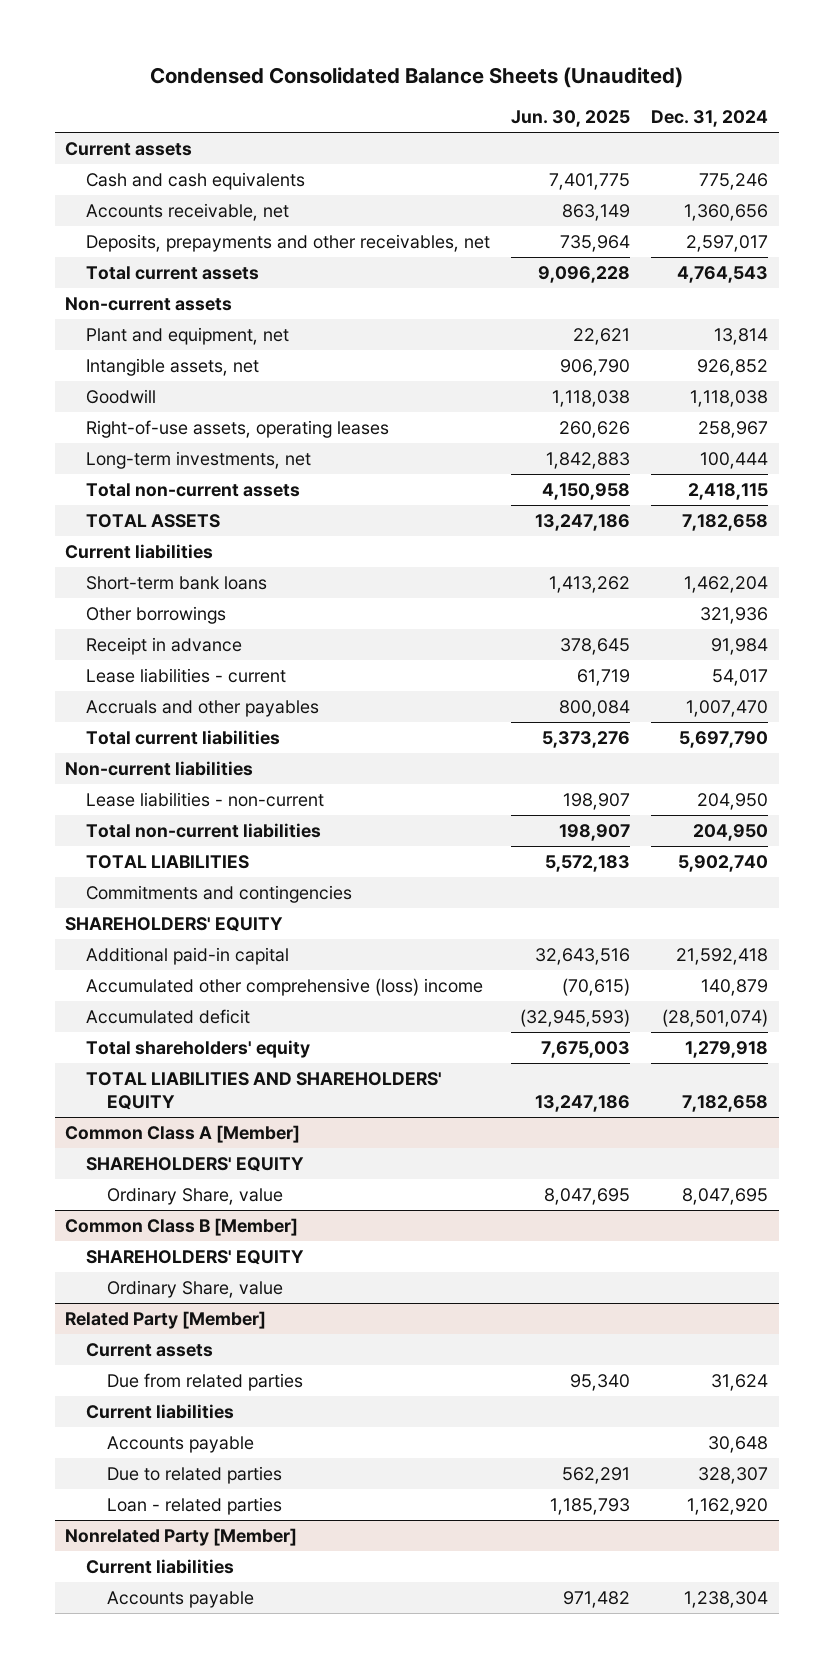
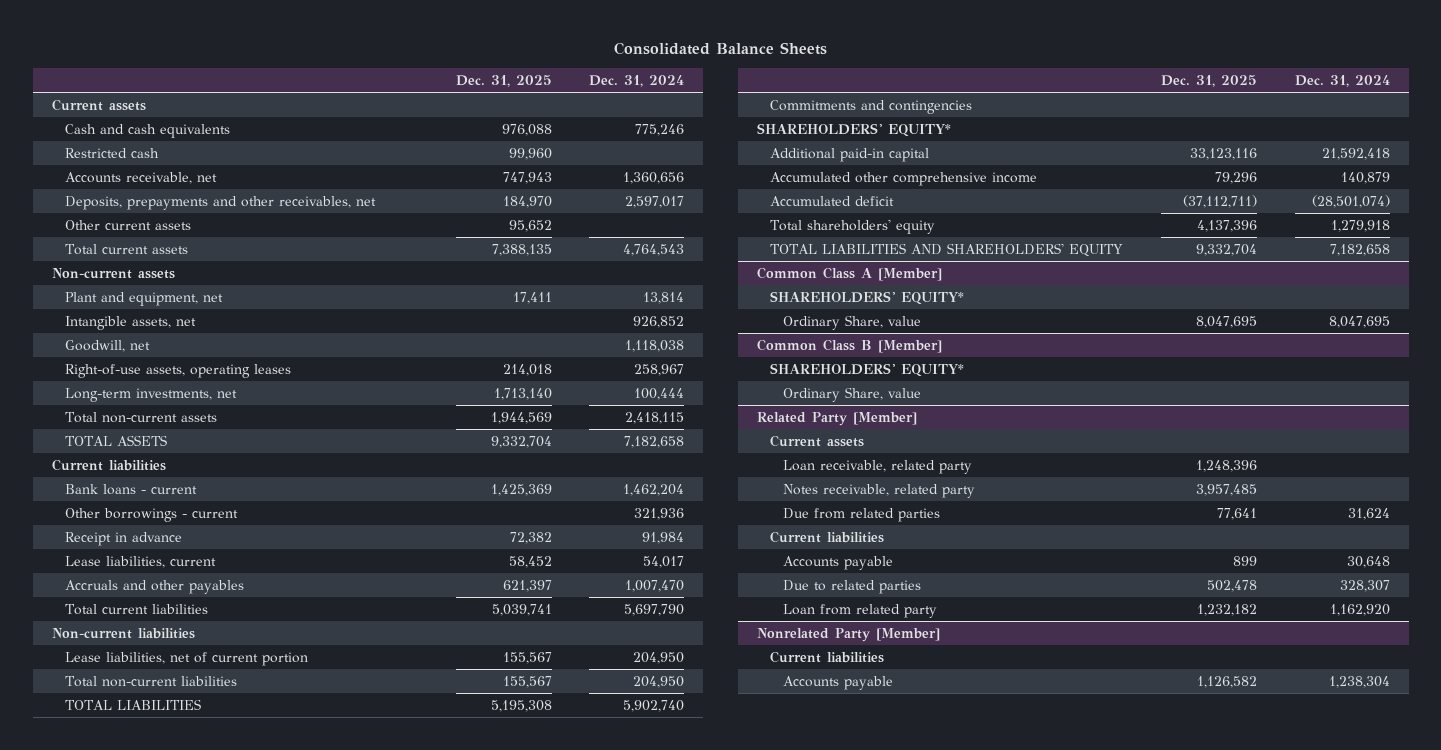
- Condensed Consolidated Balance Sheets (Unaudited)
+ Consolidated Balance Sheets
- | Jun. 30, 2025 | Dec. 31, 2024
+ | Dec. 31, 2025 | Dec. 31, 2024
+ Restricted cash | 99,960 |
+ Other current assets | 95,652 |
- Goodwill | 1,118,038 | 1,118,038
+ Goodwill, net | | 1,118,038
- Short-term bank loans | 1,413,262 | 1,462,204
- Other borrowings | | 321,936
+ Bank loans - current | 1,425,369 | 1,462,204
+ Other borrowings - current | | 321,936
- Lease liabilities - current | 61,719 | 54,017
+ Lease liabilities, current | 58,452 | 54,017
- Lease liabilities - non-current | 198,907 | 204,950
+ Lease liabilities, net of current portion | 155,567 | 204,950
- SHAREHOLDERS' EQUITY
+ SHAREHOLDERS' EQUITY*
- Accumulated other comprehensive (loss) income | (70,615) | 140,879
+ Accumulated other comprehensive income | 79,296 | 140,879
@ Common Class A [Member]
- SHAREHOLDERS' EQUITY
+ SHAREHOLDERS' EQUITY*
@ Common Class B [Member]
- SHAREHOLDERS' EQUITY
+ SHAREHOLDERS' EQUITY*
@ Related Party [Member]
+ Loan receivable, related party | 1,248,396 |
+ Notes receivable, related party | 3,957,485 |
- Loan - related parties | 1,185,793 | 1,162,920
+ Loan from related party | 1,232,182 | 1,162,920

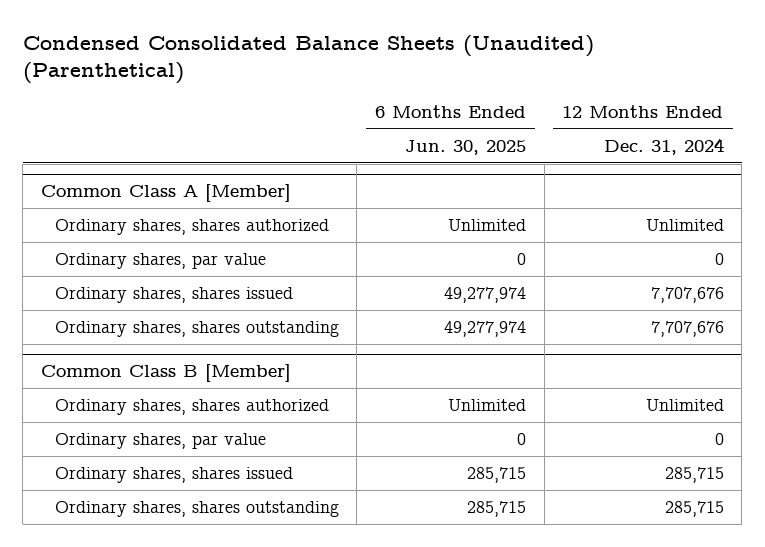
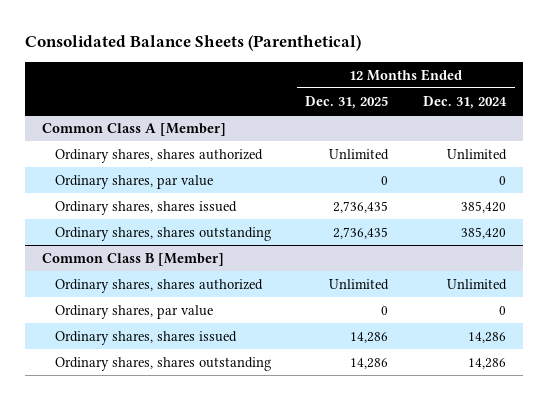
- Condensed Consolidated Balance Sheets (Unaudited) (Parenthetical)
+ Consolidated Balance Sheets (Parenthetical)
- | 6 Months Ended Jun. 30, 2025 | 12 Months Ended Dec. 31, 2024
+ | 12 Months Ended Dec. 31, 2025 | 12 Months Ended Dec. 31, 2024
@ Common Class A [Member]
- Ordinary shares, shares issued | 49,277,974 | 7,707,676
- Ordinary shares, shares outstanding | 49,277,974 | 7,707,676
+ Ordinary shares, shares issued | 2,736,435 | 385,420
+ Ordinary shares, shares outstanding | 2,736,435 | 385,420
@ Common Class B [Member]
- Ordinary shares, shares issued | 285,715 | 285,715
- Ordinary shares, shares outstanding | 285,715 | 285,715
+ Ordinary shares, shares issued | 14,286 | 14,286
+ Ordinary shares, shares outstanding | 14,286 | 14,286

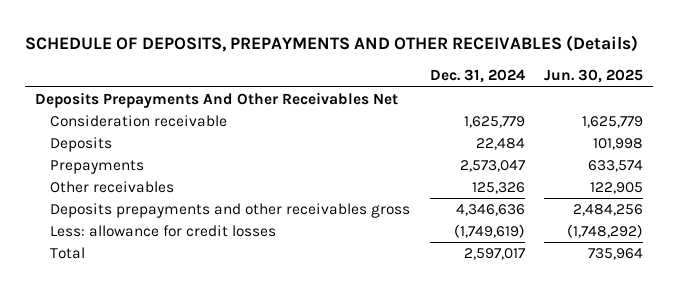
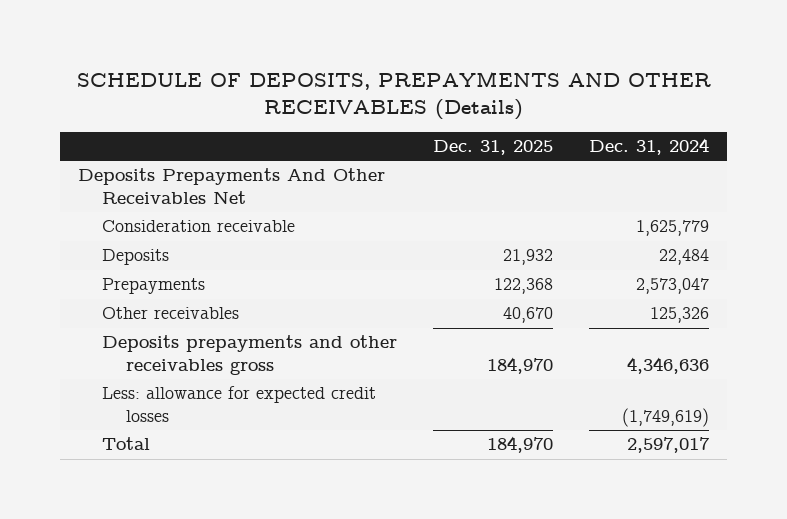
- | Dec. 31, 2024 | Jun. 30, 2025
+ | Dec. 31, 2025 | Dec. 31, 2024
- Less: allowance for credit losses | (1,749,619) | (1,748,292)
+ Less: allowance for expected credit losses | | (1,749,619)

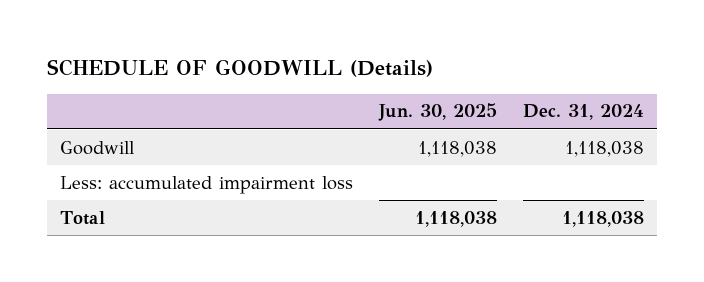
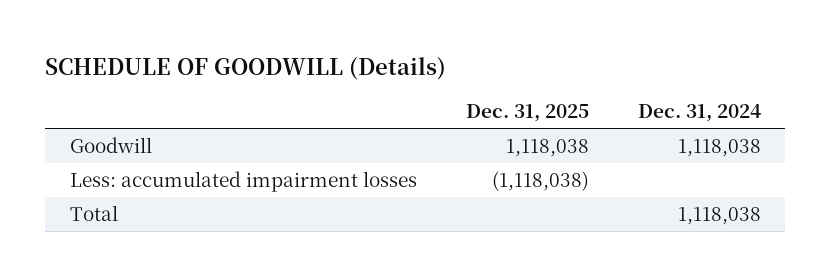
- | Jun. 30, 2025 | Dec. 31, 2024
+ | Dec. 31, 2025 | Dec. 31, 2024
- Less: accumulated impairment loss
+ Less: accumulated impairment losses | (1,118,038) |

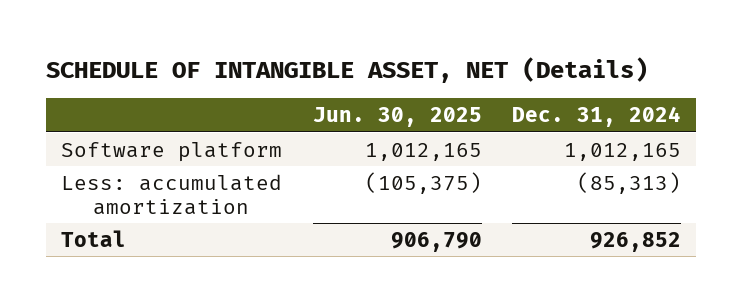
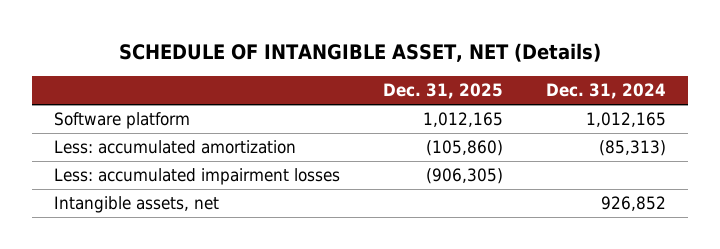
- | Jun. 30, 2025 | Dec. 31, 2024
+ | Dec. 31, 2025 | Dec. 31, 2024
- Total | 906,790 | 926,852
+ Less: accumulated impairment losses | (906,305) |
+ Intangible assets, net | | 926,852

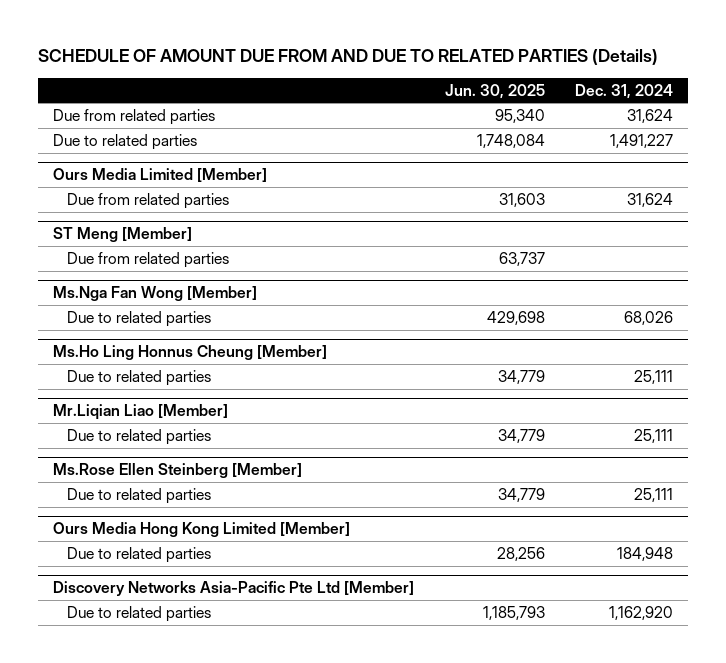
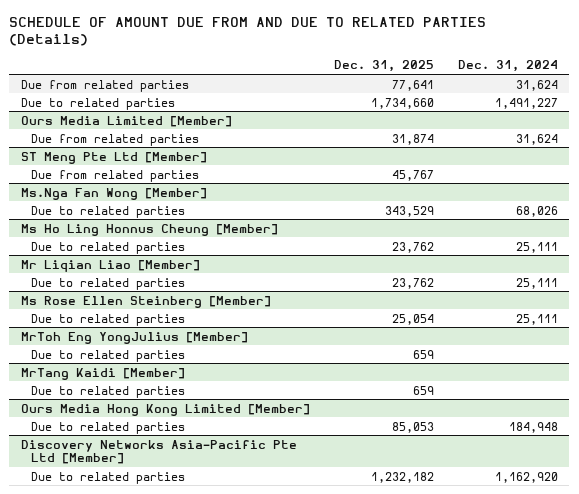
- | Jun. 30, 2025 | Dec. 31, 2024
+ | Dec. 31, 2025 | Dec. 31, 2024
- ST Meng [Member]
+ ST Meng Pte Ltd [Member]
- Ms.Ho Ling Honnus Cheung [Member]
+ Ms Ho Ling Honnus Cheung [Member]
- Mr.Liqian Liao [Member]
+ Mr Liqian Liao [Member]
- Ms.Rose Ellen Steinberg [Member]
+ Ms Rose Ellen Steinberg [Member]
+ MrToh Eng YongJulius [Member]
+ Due to related parties | 659 |
+ MrTang Kaidi [Member]
+ Due to related parties | 659 |

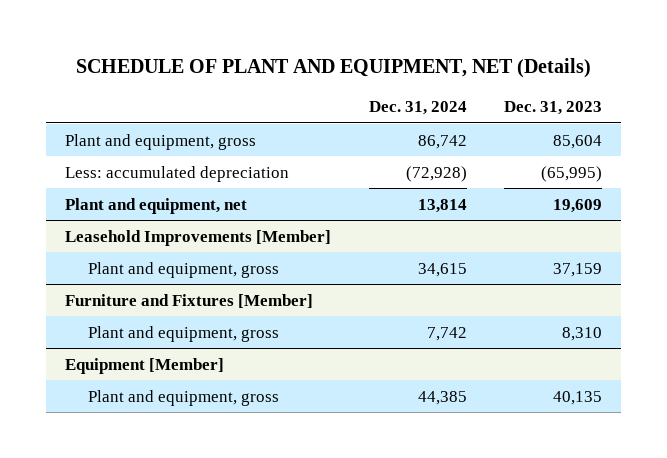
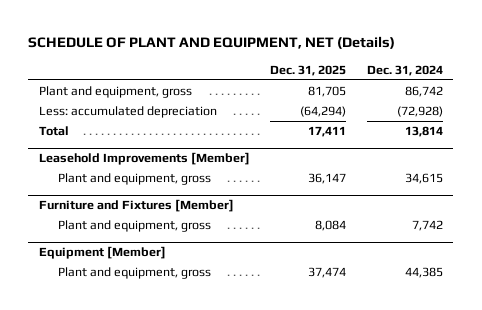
- | Dec. 31, 2024 | Dec. 31, 2023
+ | Dec. 31, 2025 | Dec. 31, 2024
- Plant and equipment, net | 13,814 | 19,609
+ Total | 17,411 | 13,814

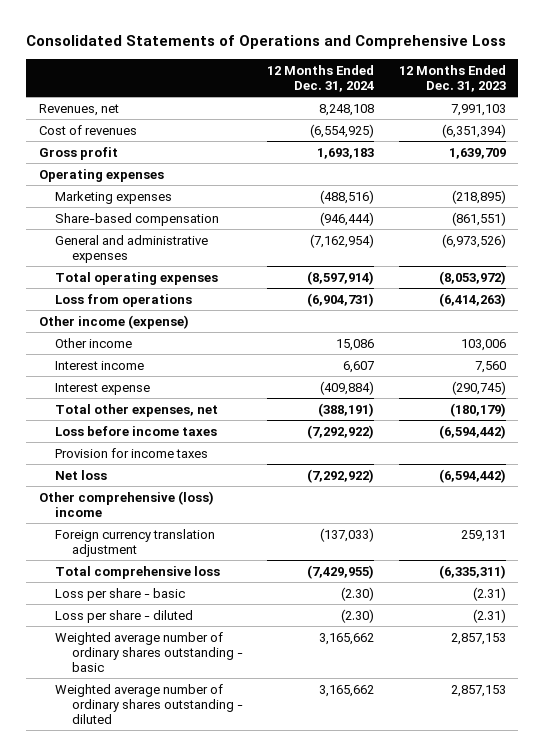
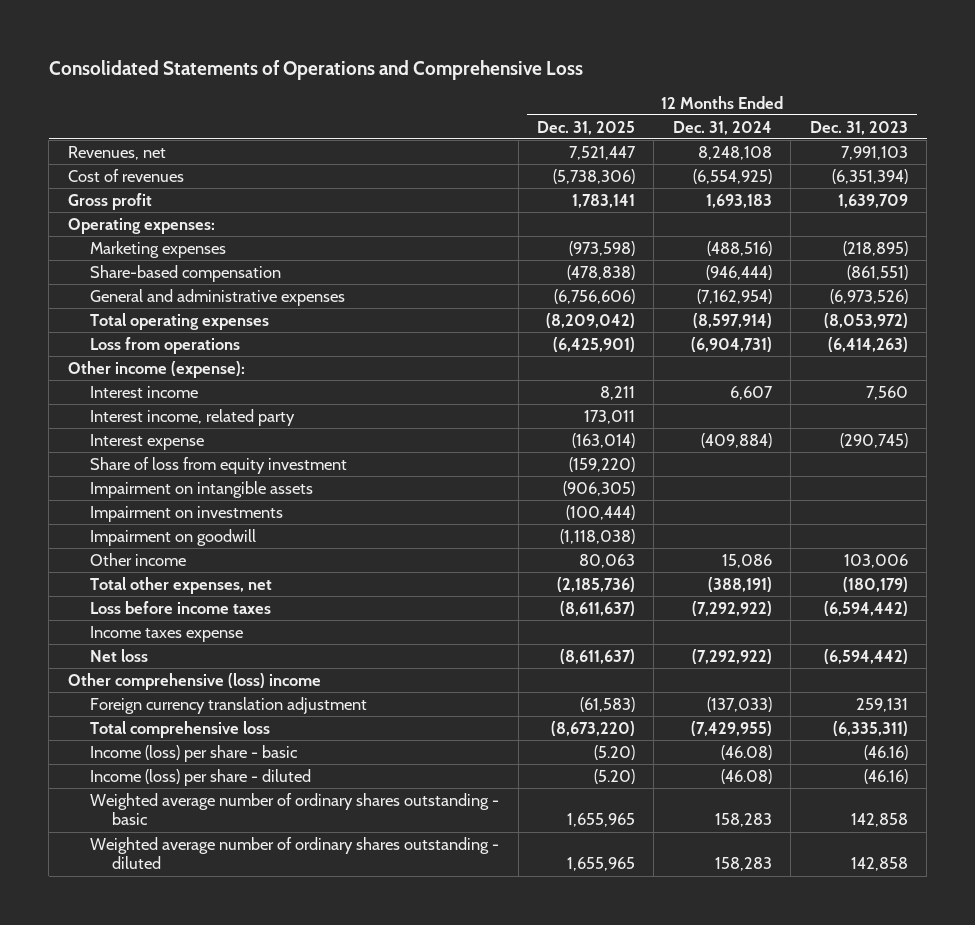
- | 12 Months Ended Dec. 31, 2024 | 12 Months Ended Dec. 31, 2023
+ | 12 Months Ended Dec. 31, 2025 | 12 Months Ended Dec. 31, 2024 | 12 Months Ended Dec. 31, 2023
- Operating expenses
+ Operating expenses:
- Other income (expense)
+ Other income (expense):
+ Interest income, related party | 173,011 | |
+ Share of loss from equity investment | (159,220) | |
+ Impairment on intangible assets | (906,305) | |
+ Impairment on investments | (100,444) | |
+ Impairment on goodwill | (1,118,038) | |
moved down: Other income | 80,063 | 15,086 | 103,006
- Provision for income taxes
+ Income taxes expense
- Loss per share - basic | (2.30) | (2.31)
- Loss per share - diluted | (2.30) | (2.31)
- Weighted average number of ordinary shares outstanding - basic | 3,165,662 | 2,857,153
- Weighted average number of ordinary shares outstanding - diluted | 3,165,662 | 2,857,153
+ Income (loss) per share - basic | (5.20) | (46.08) | (46.16)
+ Income (loss) per share - diluted | (5.20) | (46.08) | (46.16)
+ Weighted average number of ordinary shares outstanding - basic | 1,655,965 | 158,283 | 142,858
+ Weighted average number of ordinary shares outstanding - diluted | 1,655,965 | 158,283 | 142,858

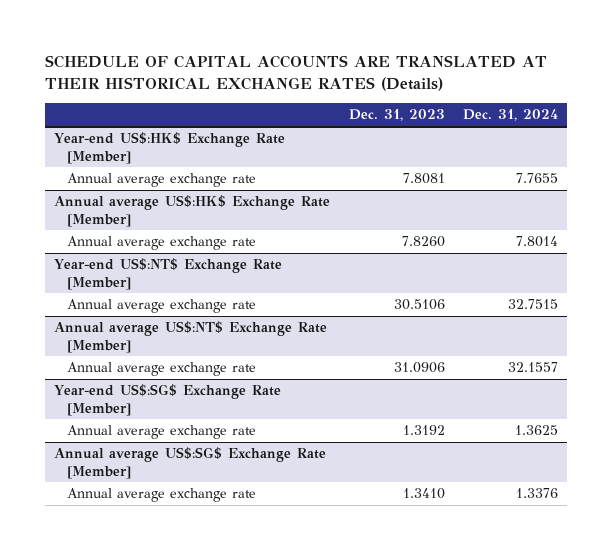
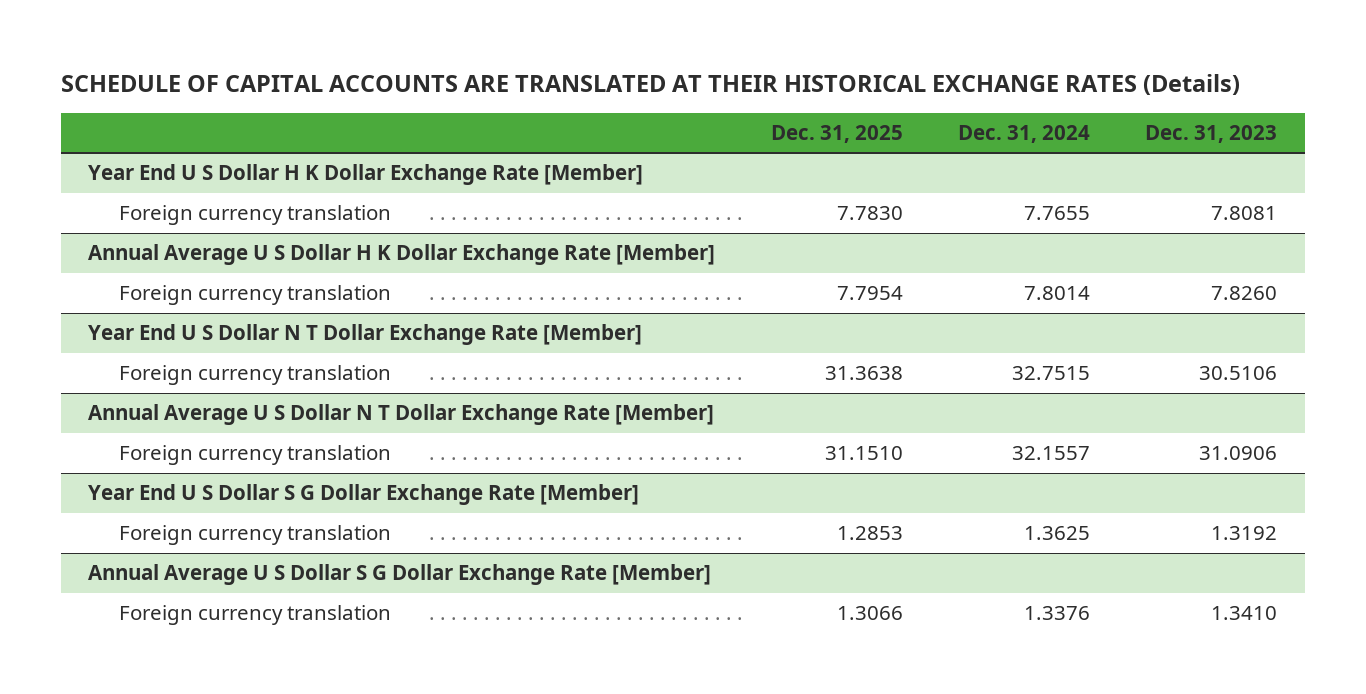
- | Dec. 31, 2023 | Dec. 31, 2024
+ | Dec. 31, 2025 | Dec. 31, 2024 | Dec. 31, 2023
- Year-end US$:HK$ Exchange Rate [Member]
- Annual average exchange rate | 7.8081 | 7.7655
- Annual average US$:HK$ Exchange Rate [Member]
- Annual average exchange rate | 7.8260 | 7.8014
- Year-end US$:NT$ Exchange Rate [Member]
- Annual average exchange rate | 30.5106 | 32.7515
- Annual average US$:NT$ Exchange Rate [Member]
- Annual average exchange rate | 31.0906 | 32.1557
- Year-end US$:SG$ Exchange Rate [Member]
- Annual average exchange rate | 1.3192 | 1.3625
- Annual average US$:SG$ Exchange Rate [Member]
- Annual average exchange rate | 1.3410 | 1.3376
+ Year End U S Dollar H K Dollar Exchange Rate [Member]
+ Foreign currency translation | 7.7830 | 7.7655 | 7.8081
+ Annual Average U S Dollar H K Dollar Exchange Rate [Member]
+ Foreign currency translation | 7.7954 | 7.8014 | 7.8260
+ Year End U S Dollar N T Dollar Exchange Rate [Member]
+ Foreign currency translation | 31.3638 | 32.7515 | 30.5106
+ Annual Average U S Dollar N T Dollar Exchange Rate [Member]
+ Foreign currency translation | 31.1510 | 32.1557 | 31.0906
+ Year End U S Dollar S G Dollar Exchange Rate [Member]
+ Foreign currency translation | 1.2853 | 1.3625 | 1.3192
+ Annual Average U S Dollar S G Dollar Exchange Rate [Member]
+ Foreign currency translation | 1.3066 | 1.3376 | 1.3410

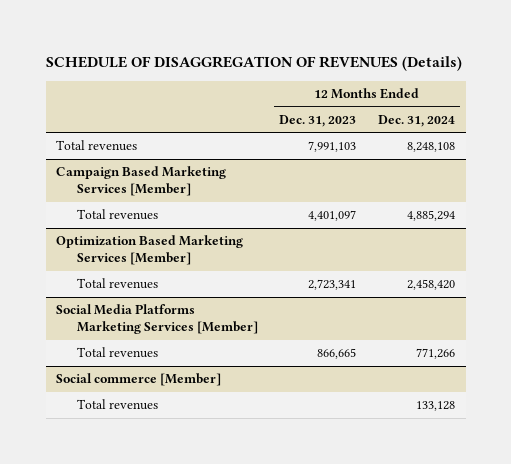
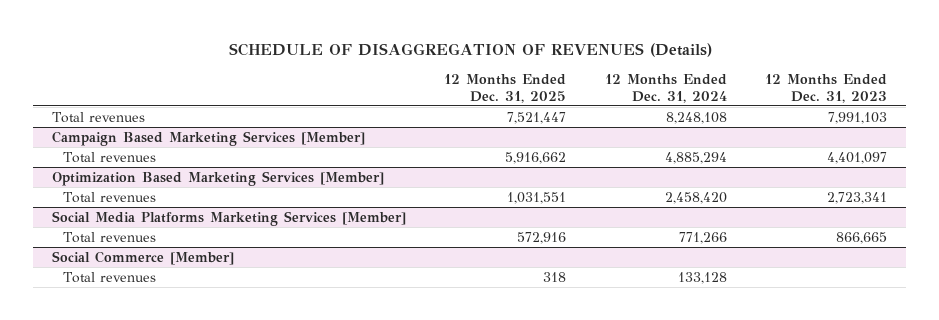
- | 12 Months Ended Dec. 31, 2023 | 12 Months Ended Dec. 31, 2024
+ | 12 Months Ended Dec. 31, 2025 | 12 Months Ended Dec. 31, 2024 | 12 Months Ended Dec. 31, 2023
- Social commerce [Member]
+ Social Commerce [Member]

